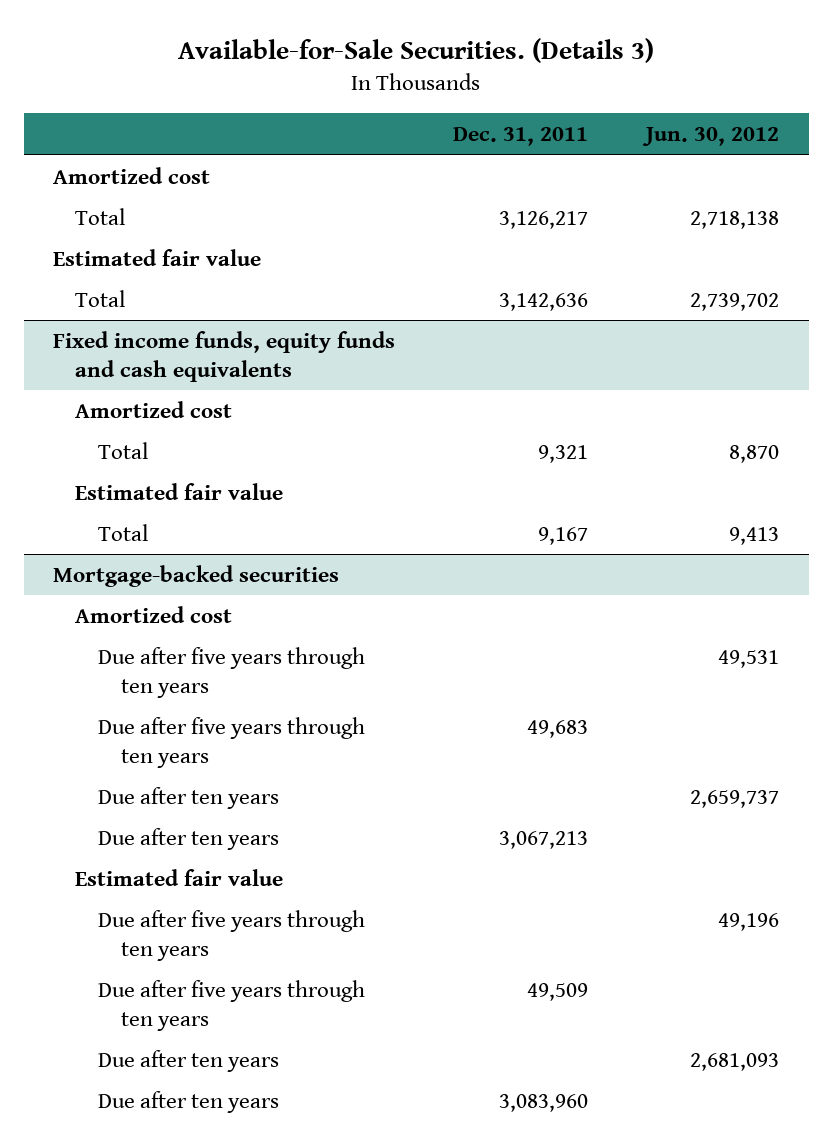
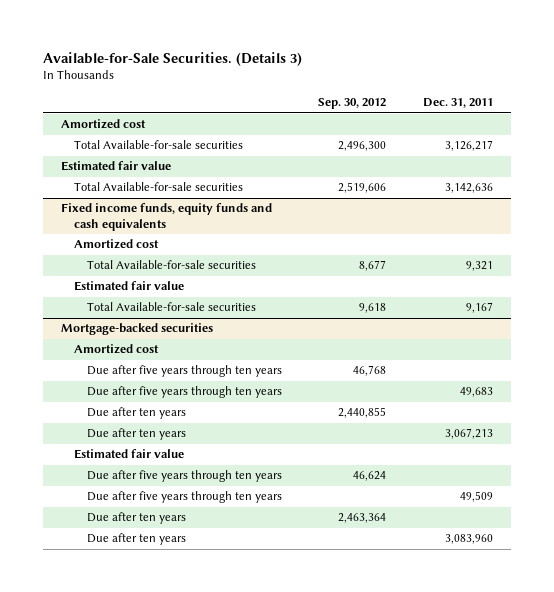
- | Dec. 31, 2011 | Jun. 30, 2012
+ | Sep. 30, 2012 | Dec. 31, 2011
- Total | 3,126,217 | 2,718,138
+ Total Available-for-sale securities | 2,496,300 | 3,126,217
- Total | 3,142,636 | 2,739,702
+ Total Available-for-sale securities | 2,519,606 | 3,142,636
@ Fixed income funds, equity funds and cash equivalents
- Total | 9,321 | 8,870
+ Total Available-for-sale securities | 8,677 | 9,321
- Total | 9,167 | 9,413
+ Total Available-for-sale securities | 9,618 | 9,167

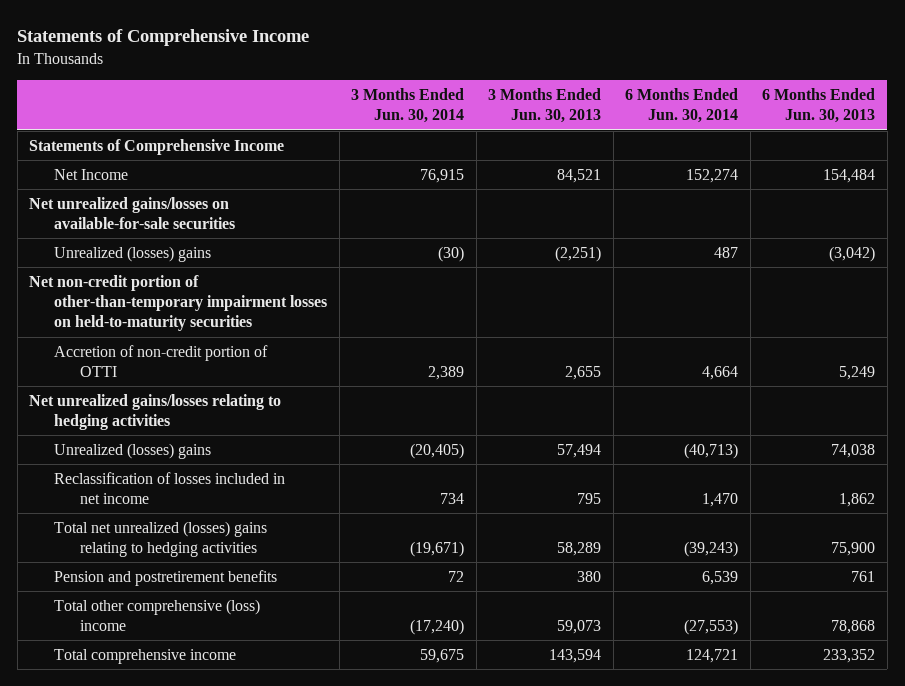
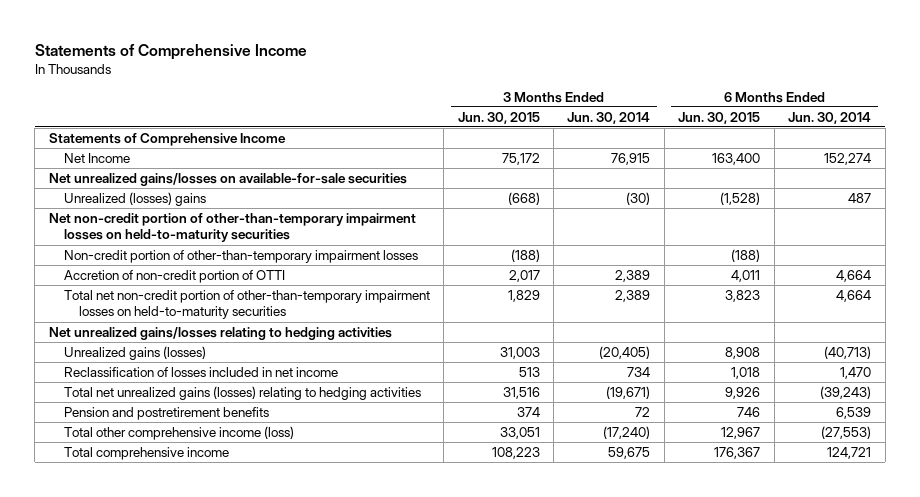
- | 3 Months Ended Jun. 30, 2014 | 3 Months Ended Jun. 30, 2013 | 6 Months Ended Jun. 30, 2014 | 6 Months Ended Jun. 30, 2013
+ | 3 Months Ended Jun. 30, 2015 | 3 Months Ended Jun. 30, 2014 | 6 Months Ended Jun. 30, 2015 | 6 Months Ended Jun. 30, 2014
+ Non-credit portion of other-than-temporary impairment losses | (188) | | (188) |
+ Total net non-credit portion of other-than-temporary impairment losses on held-to-maturity securities | 1,829 | 2,389 | 3,823 | 4,664
- Unrealized (losses) gains | (20,405) | 57,494 | (40,713) | 74,038
+ Unrealized gains (losses) | 31,003 | (20,405) | 8,908 | (40,713)
- Total net unrealized (losses) gains relating to hedging activities | (19,671) | 58,289 | (39,243) | 75,900
+ Total net unrealized gains (losses) relating to hedging activities | 31,516 | (19,671) | 9,926 | (39,243)
- Total other comprehensive (loss) income | (17,240) | 59,073 | (27,553) | 78,868
+ Total other comprehensive income (loss) | 33,051 | (17,240) | 12,967 | (27,553)

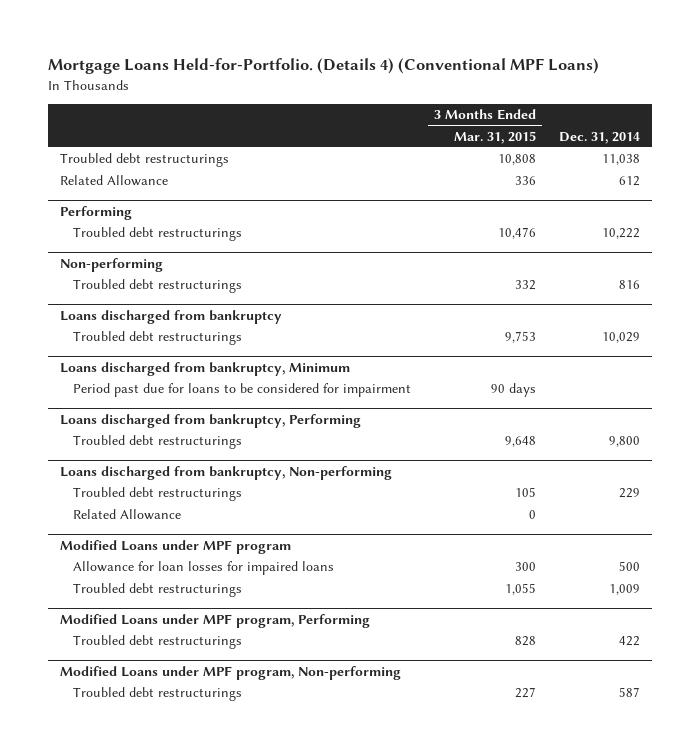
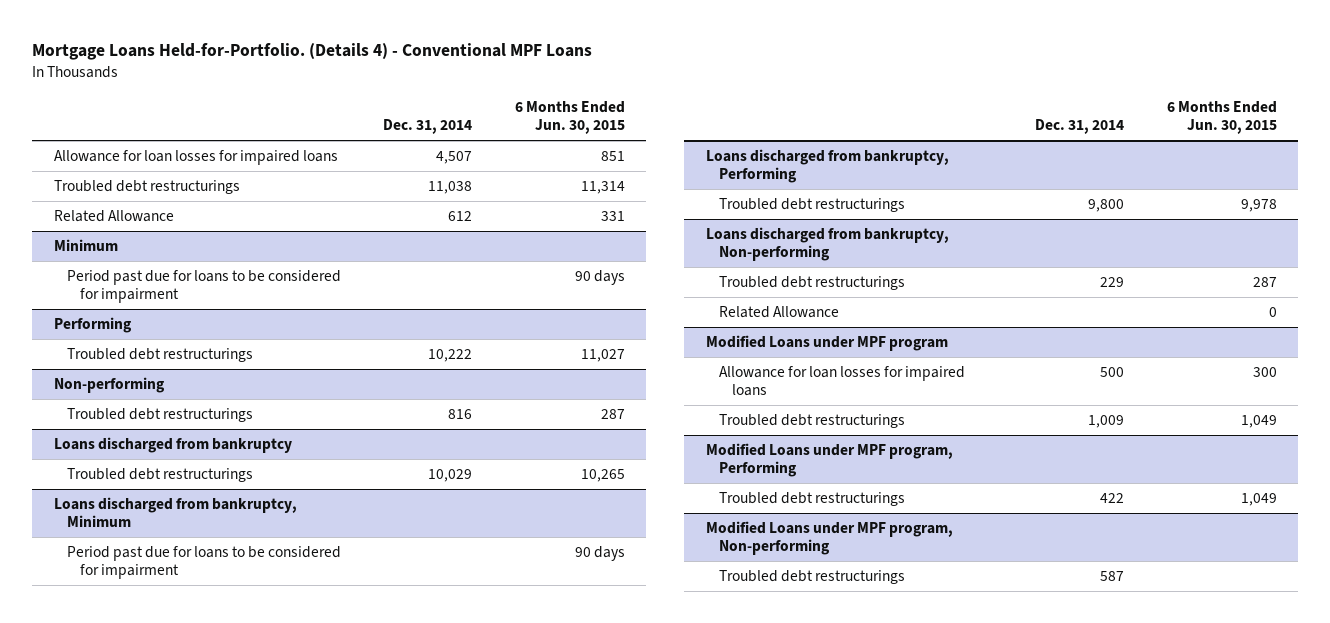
- Mortgage Loans Held-for-Portfolio. (Details 4) (Conventional MPF Loans)
+ Mortgage Loans Held-for-Portfolio. (Details 4) - Conventional MPF Loans
- | 3 Months Ended Mar. 31, 2015 | Dec. 31, 2014
+ | Dec. 31, 2014 | 6 Months Ended Jun. 30, 2015
+ Allowance for loan losses for impaired loans | 4,507 | 851
+ Minimum
+ Period past due for loans to be considered for impairment | | 90 days

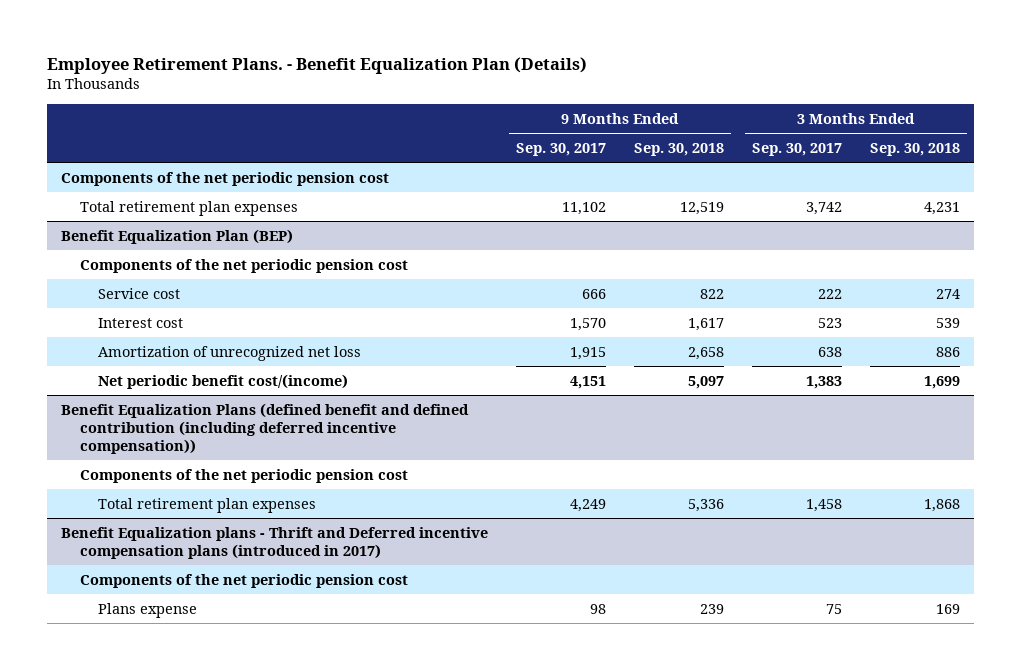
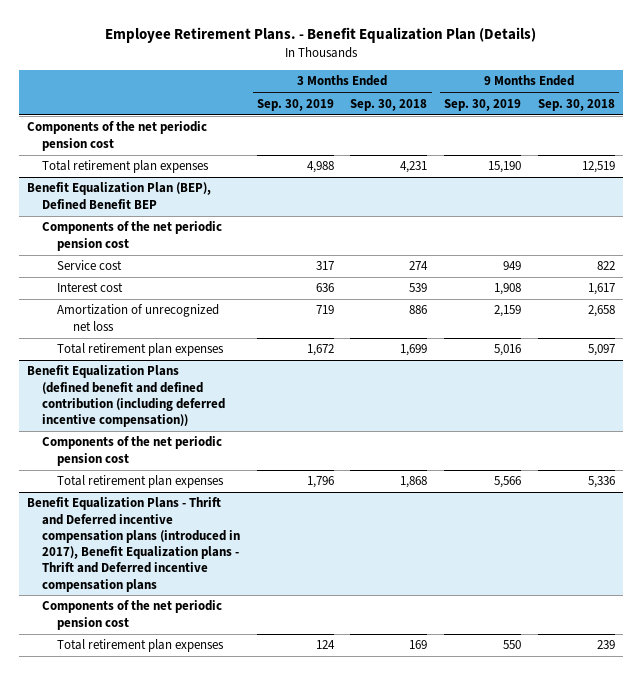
- | 9 Months Ended Sep. 30, 2017 | 9 Months Ended Sep. 30, 2018 | 3 Months Ended Sep. 30, 2017 | 3 Months Ended Sep. 30, 2018
+ | 3 Months Ended Sep. 30, 2019 | 3 Months Ended Sep. 30, 2018 | 9 Months Ended Sep. 30, 2019 | 9 Months Ended Sep. 30, 2018
- Benefit Equalization Plan (BEP)
+ Benefit Equalization Plan (BEP), Defined Benefit BEP
- Net periodic benefit cost/(income) | 4,151 | 5,097 | 1,383 | 1,699
+ Total retirement plan expenses | 1,672 | 1,699 | 5,016 | 5,097
- Benefit Equalization plans - Thrift and Deferred incentive compensation plans (introduced in 2017)
+ Benefit Equalization Plans - Thrift and Deferred incentive compensation plans (introduced in 2017), Benefit Equalization plans - Thrift and Deferred incentive compensation plans
- Plans expense | 98 | 239 | 75 | 169
+ Total retirement plan expenses | 124 | 169 | 550 | 239

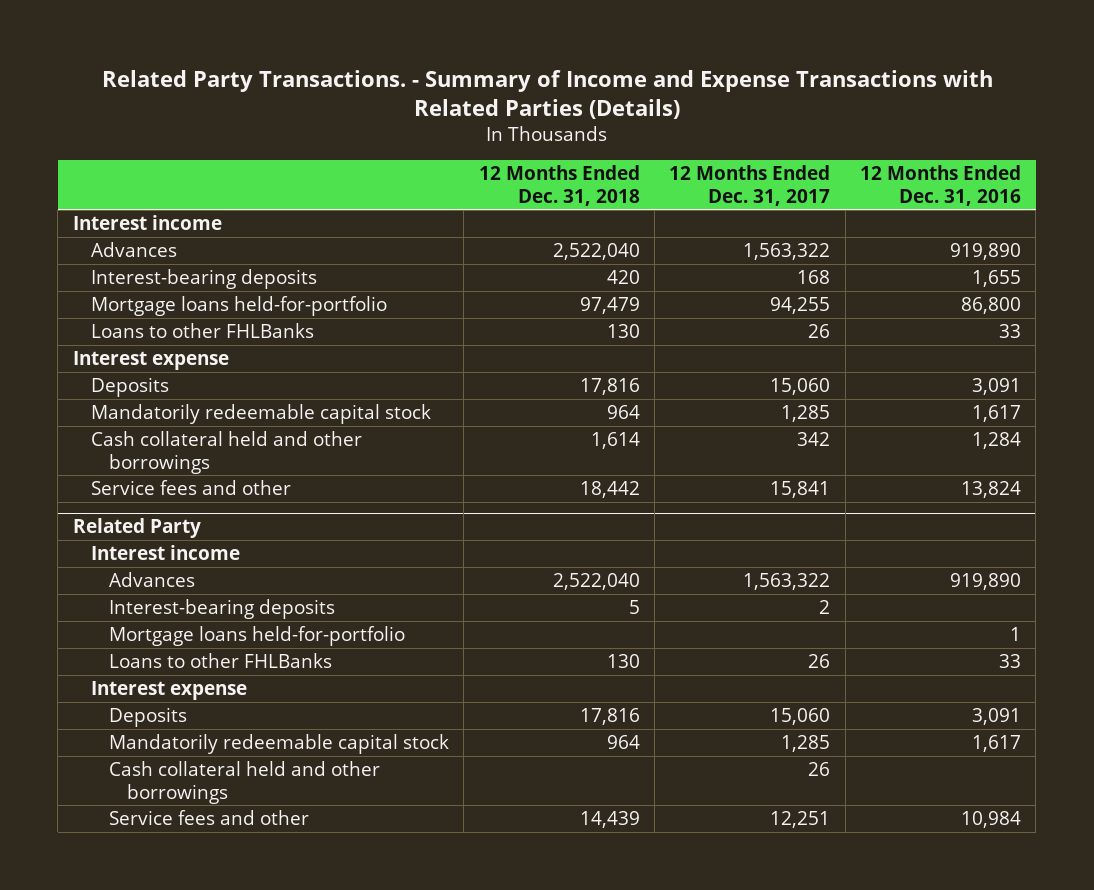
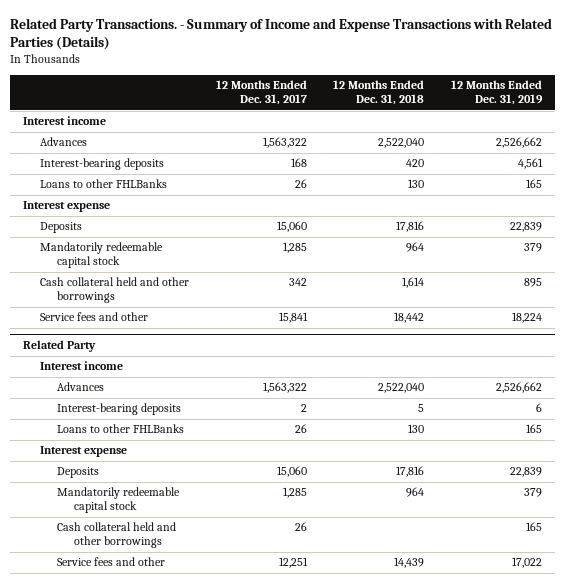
- | 12 Months Ended Dec. 31, 2018 | 12 Months Ended Dec. 31, 2017 | 12 Months Ended Dec. 31, 2016
+ | 12 Months Ended Dec. 31, 2017 | 12 Months Ended Dec. 31, 2018 | 12 Months Ended Dec. 31, 2019
- Mortgage loans held-for-portfolio | 97,479 | 94,255 | 86,800
@ Related Party
- Mortgage loans held-for-portfolio | | | 1

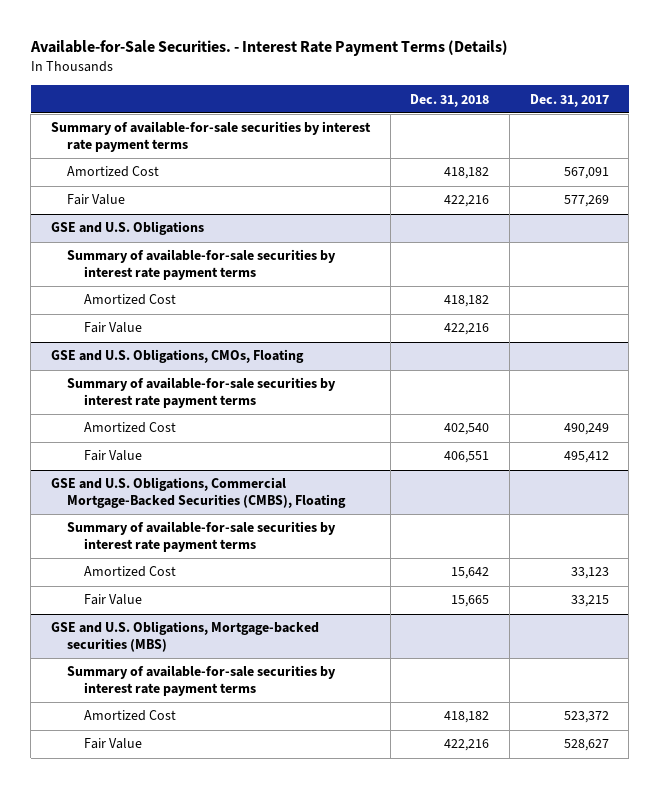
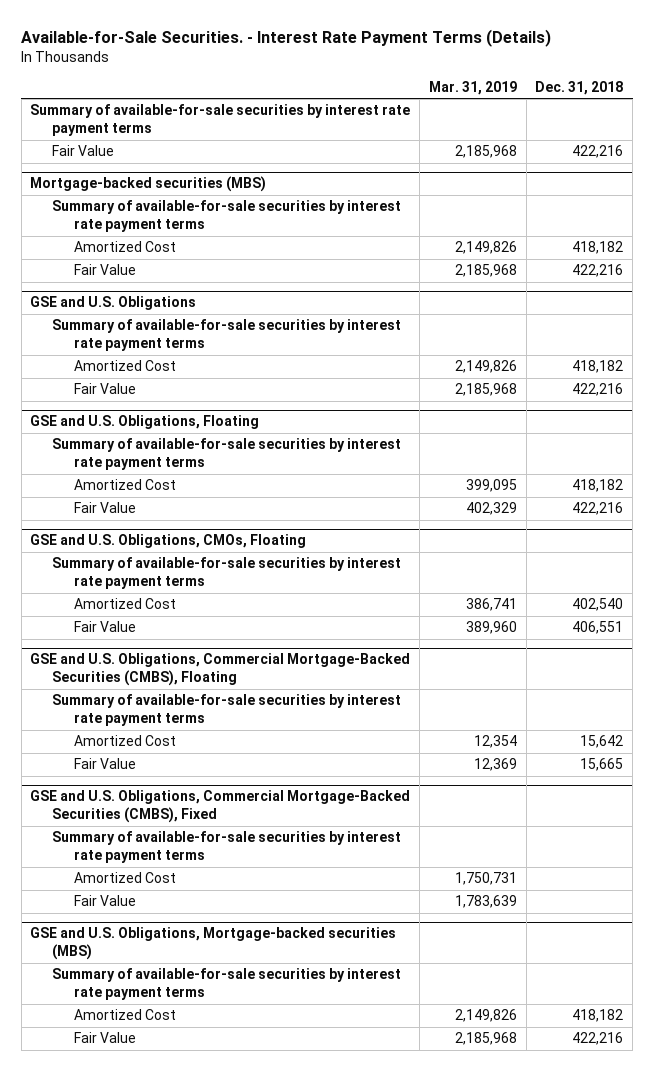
- | Dec. 31, 2018 | Dec. 31, 2017
+ | Mar. 31, 2019 | Dec. 31, 2018
+ Fair Value | 2,185,968 | 422,216
+ Mortgage-backed securities (MBS)
+ Summary of available-for-sale securities by interest rate payment terms
+ GSE and U.S. Obligations, Floating
+ Summary of available-for-sale securities by interest rate payment terms
+ Amortized Cost | 399,095 | 418,182
+ Fair Value | 402,329 | 422,216
+ GSE and U.S. Obligations, Commercial Mortgage-Backed Securities (CMBS), Fixed
+ Summary of available-for-sale securities by interest rate payment terms
+ Amortized Cost | 1,750,731 |
+ Fair Value | 1,783,639 |

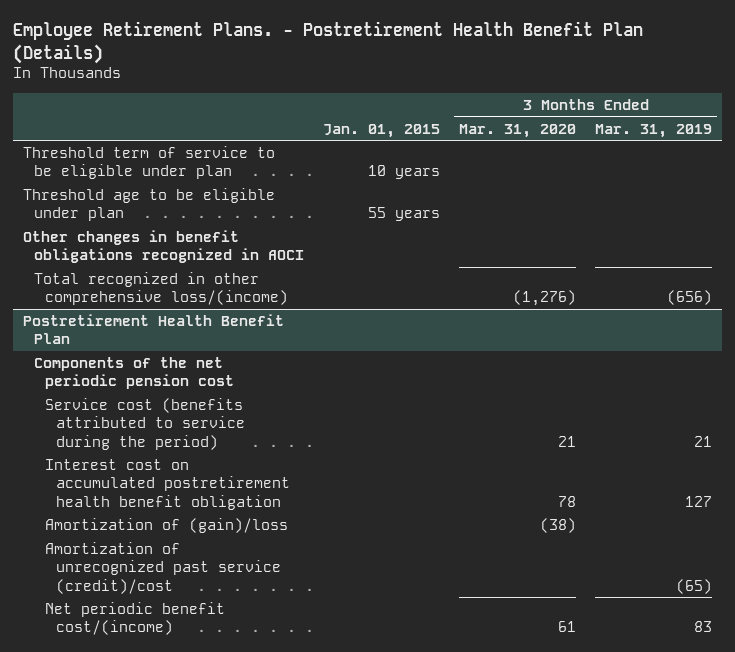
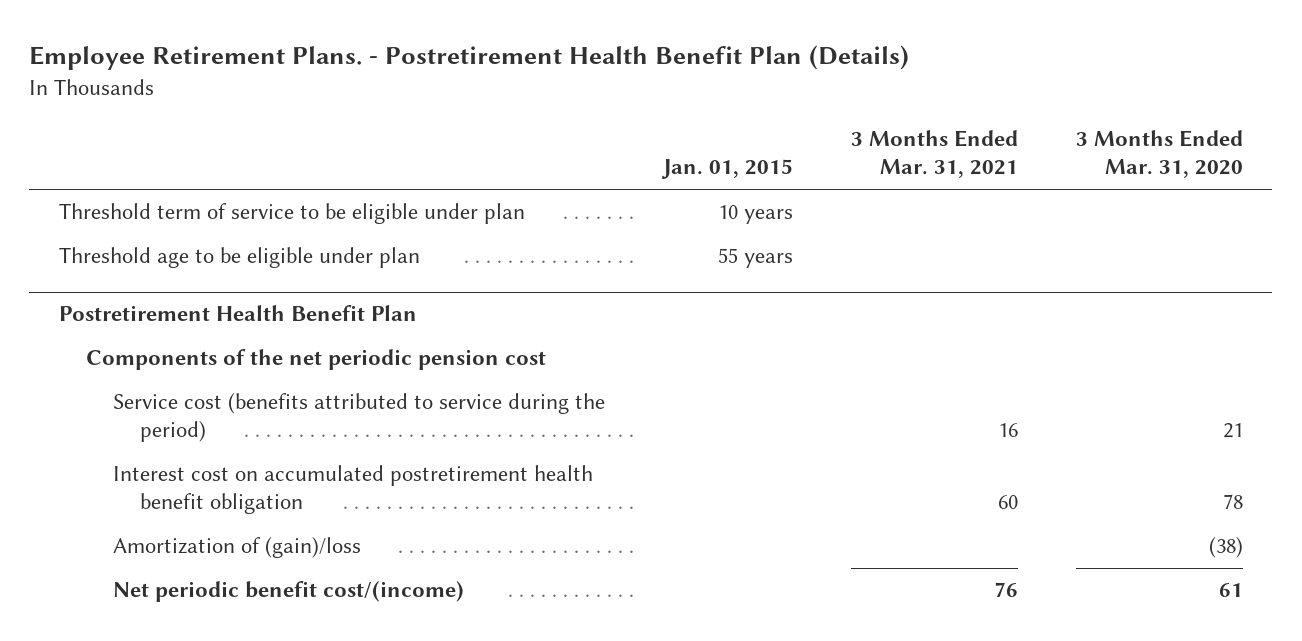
- | Jan. 01, 2015 | 3 Months Ended Mar. 31, 2020 | 3 Months Ended Mar. 31, 2019
+ | Jan. 01, 2015 | 3 Months Ended Mar. 31, 2021 | 3 Months Ended Mar. 31, 2020
- Other changes in benefit obligations recognized in AOCI
- Total recognized in other comprehensive loss/(income) | | (1,276) | (656)
@ Postretirement Health Benefit Plan
- Amortization of unrecognized past service (credit)/cost | | | (65)

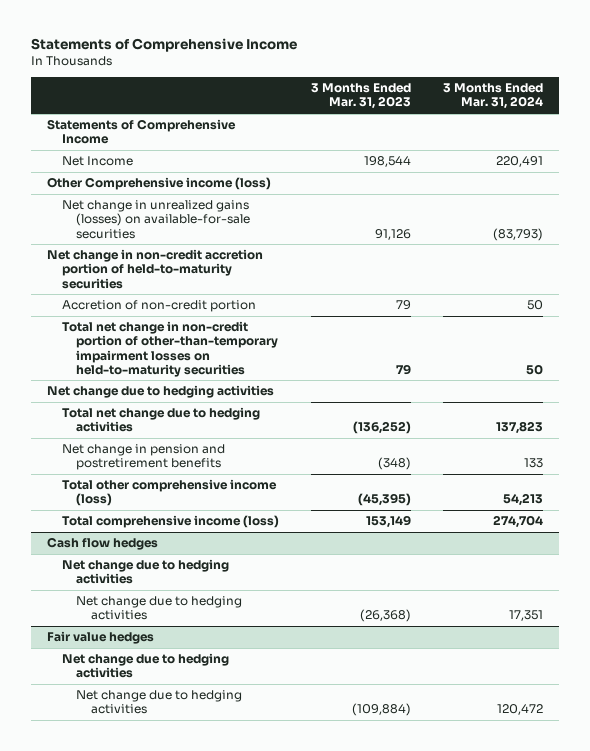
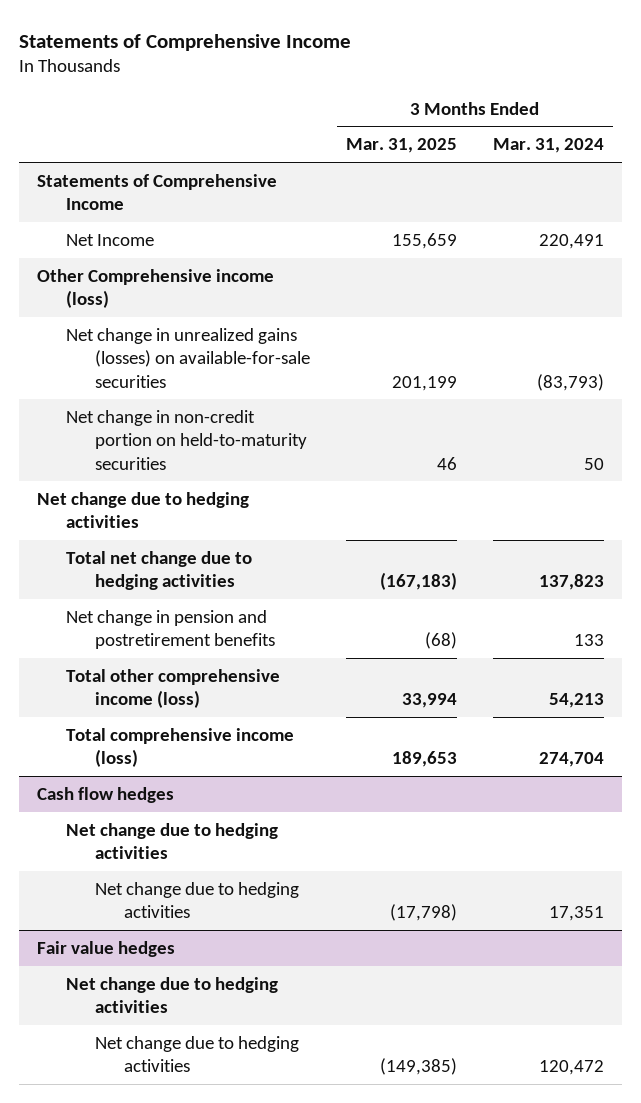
- | 3 Months Ended Mar. 31, 2023 | 3 Months Ended Mar. 31, 2024
+ | 3 Months Ended Mar. 31, 2025 | 3 Months Ended Mar. 31, 2024
- Net change in non-credit accretion portion of held-to-maturity securities
- Accretion of non-credit portion | 79 | 50
- Total net change in non-credit portion of other-than-temporary impairment losses on held-to-maturity securities | 79 | 50
+ Net change in non-credit portion on held-to-maturity securities | 46 | 50

